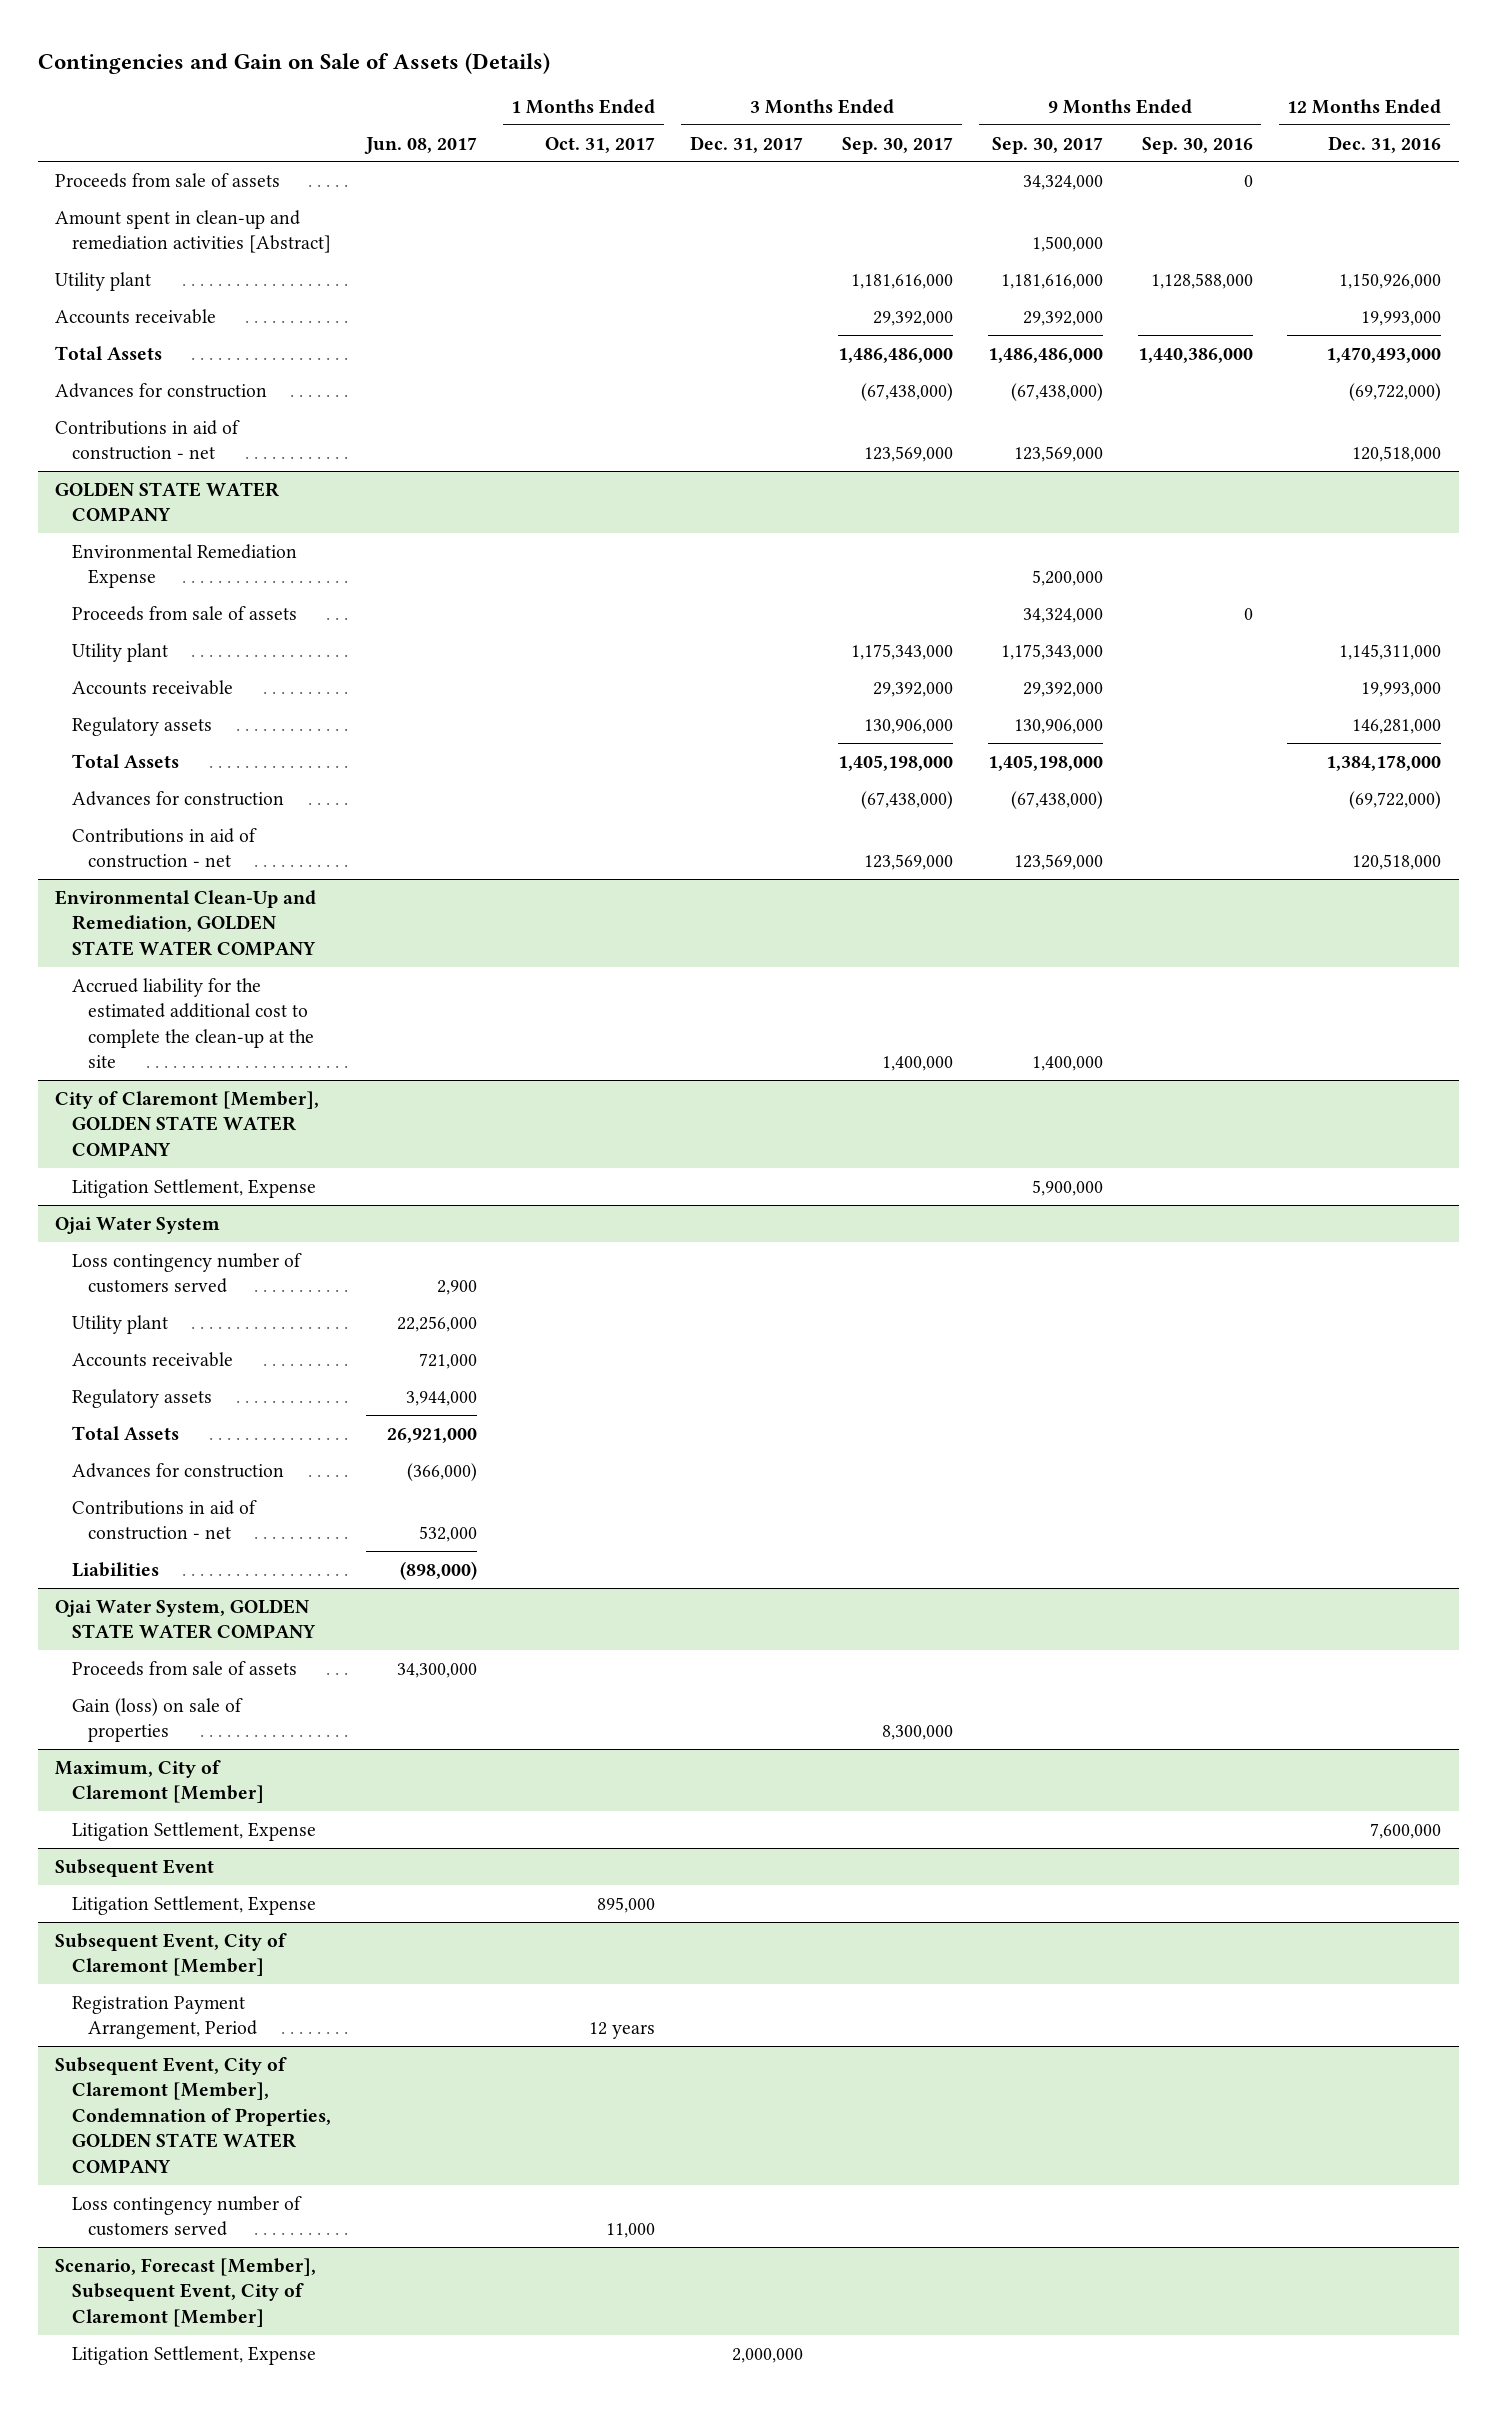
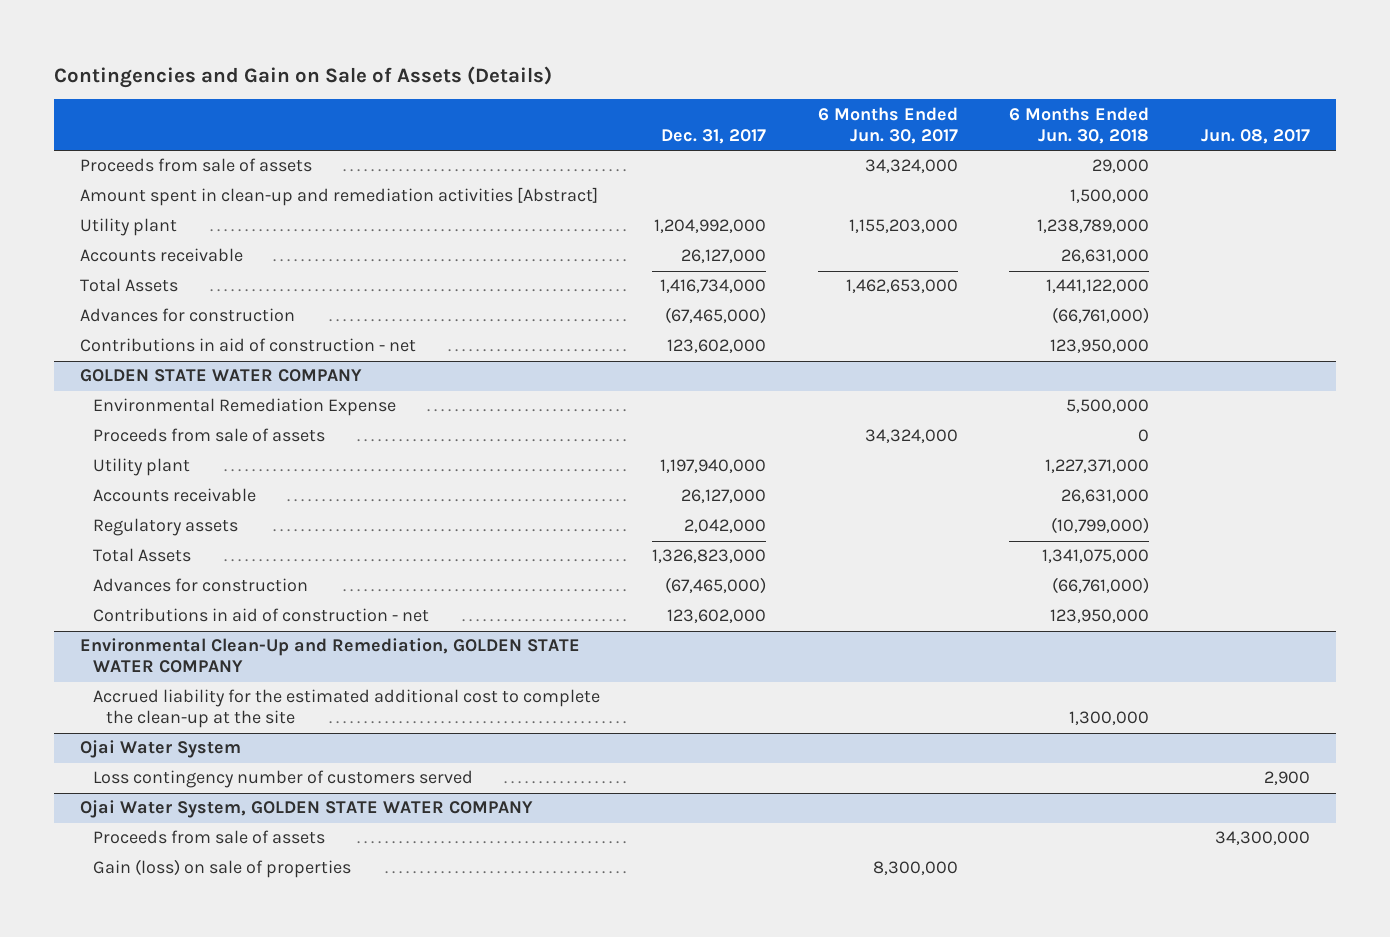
- | Jun. 08, 2017 | 1 Months Ended Oct. 31, 2017 | 3 Months Ended Dec. 31, 2017 | 3 Months Ended Sep. 30, 2017 | 9 Months Ended Sep. 30, 2017 | 9 Months Ended Sep. 30, 2016 | 12 Months Ended Dec. 31, 2016
+ | Dec. 31, 2017 | 6 Months Ended Jun. 30, 2017 | 6 Months Ended Jun. 30, 2018 | Jun. 08, 2017
- City of Claremont [Member], GOLDEN STATE WATER COMPANY
- Litigation Settlement, Expense | | | | | 5,900,000 | |
@ Ojai Water System
- Utility plant | 22,256,000 | | | | | |
- Accounts receivable | 721,000 | | | | | |
- Regulatory assets | 3,944,000 | | | | | |
- Total Assets | 26,921,000 | | | | | |
- Advances for construction | (366,000) | | | | | |
- Contributions in aid of construction - net | 532,000 | | | | | |
- Liabilities | (898,000) | | | | | |
- Maximum, City of Claremont [Member]
- Litigation Settlement, Expense | | | | | | | 7,600,000
- Subsequent Event
- Litigation Settlement, Expense | | 895,000 | | | | |
- Subsequent Event, City of Claremont [Member]
- Registration Payment Arrangement, Period | | 12 years | | | | |
- Subsequent Event, City of Claremont [Member], Condemnation of Properties, GOLDEN STATE WATER COMPANY
- Loss contingency number of customers served | | 11,000 | | | | |
- Scenario, Forecast [Member], Subsequent Event, City of Claremont [Member]
- Litigation Settlement, Expense | | | 2,000,000 | | | |

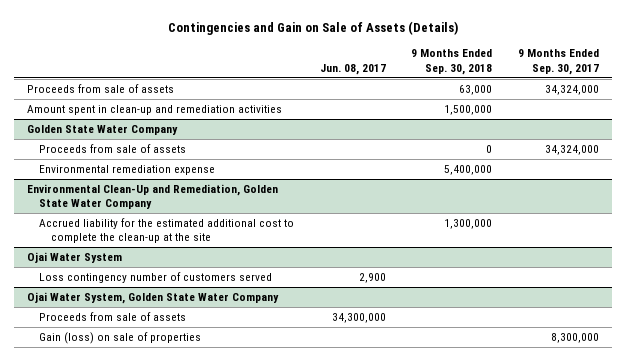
- | Dec. 31, 2017 | 6 Months Ended Jun. 30, 2017 | 6 Months Ended Jun. 30, 2018 | Jun. 08, 2017
+ | Jun. 08, 2017 | 9 Months Ended Sep. 30, 2018 | 9 Months Ended Sep. 30, 2017
- Amount spent in clean-up and remediation activities [Abstract] | | | 1,500,000 |
- Utility plant | 1,204,992,000 | 1,155,203,000 | 1,238,789,000 |
- Accounts receivable | 26,127,000 | | 26,631,000 |
- Total Assets | 1,416,734,000 | 1,462,653,000 | 1,441,122,000 |
- Advances for construction | (67,465,000) | | (66,761,000) |
- Contributions in aid of construction - net | 123,602,000 | | 123,950,000 |
- GOLDEN STATE WATER COMPANY
- Environmental Remediation Expense | | | 5,500,000 |
+ Amount spent in clean-up and remediation activities | | 1,500,000 |
+ Golden State Water Company
- Utility plant | 1,197,940,000 | | 1,227,371,000 |
- Accounts receivable | 26,127,000 | | 26,631,000 |
- Regulatory assets | 2,042,000 | | (10,799,000) |
- Total Assets | 1,326,823,000 | | 1,341,075,000 |
- Advances for construction | (67,465,000) | | (66,761,000) |
- Contributions in aid of construction - net | 123,602,000 | | 123,950,000 |
- Environmental Clean-Up and Remediation, GOLDEN STATE WATER COMPANY
+ Environmental remediation expense | | 5,400,000 |
+ Environmental Clean-Up and Remediation, Golden State Water Company
- Ojai Water System, GOLDEN STATE WATER COMPANY
+ Ojai Water System, Golden State Water Company

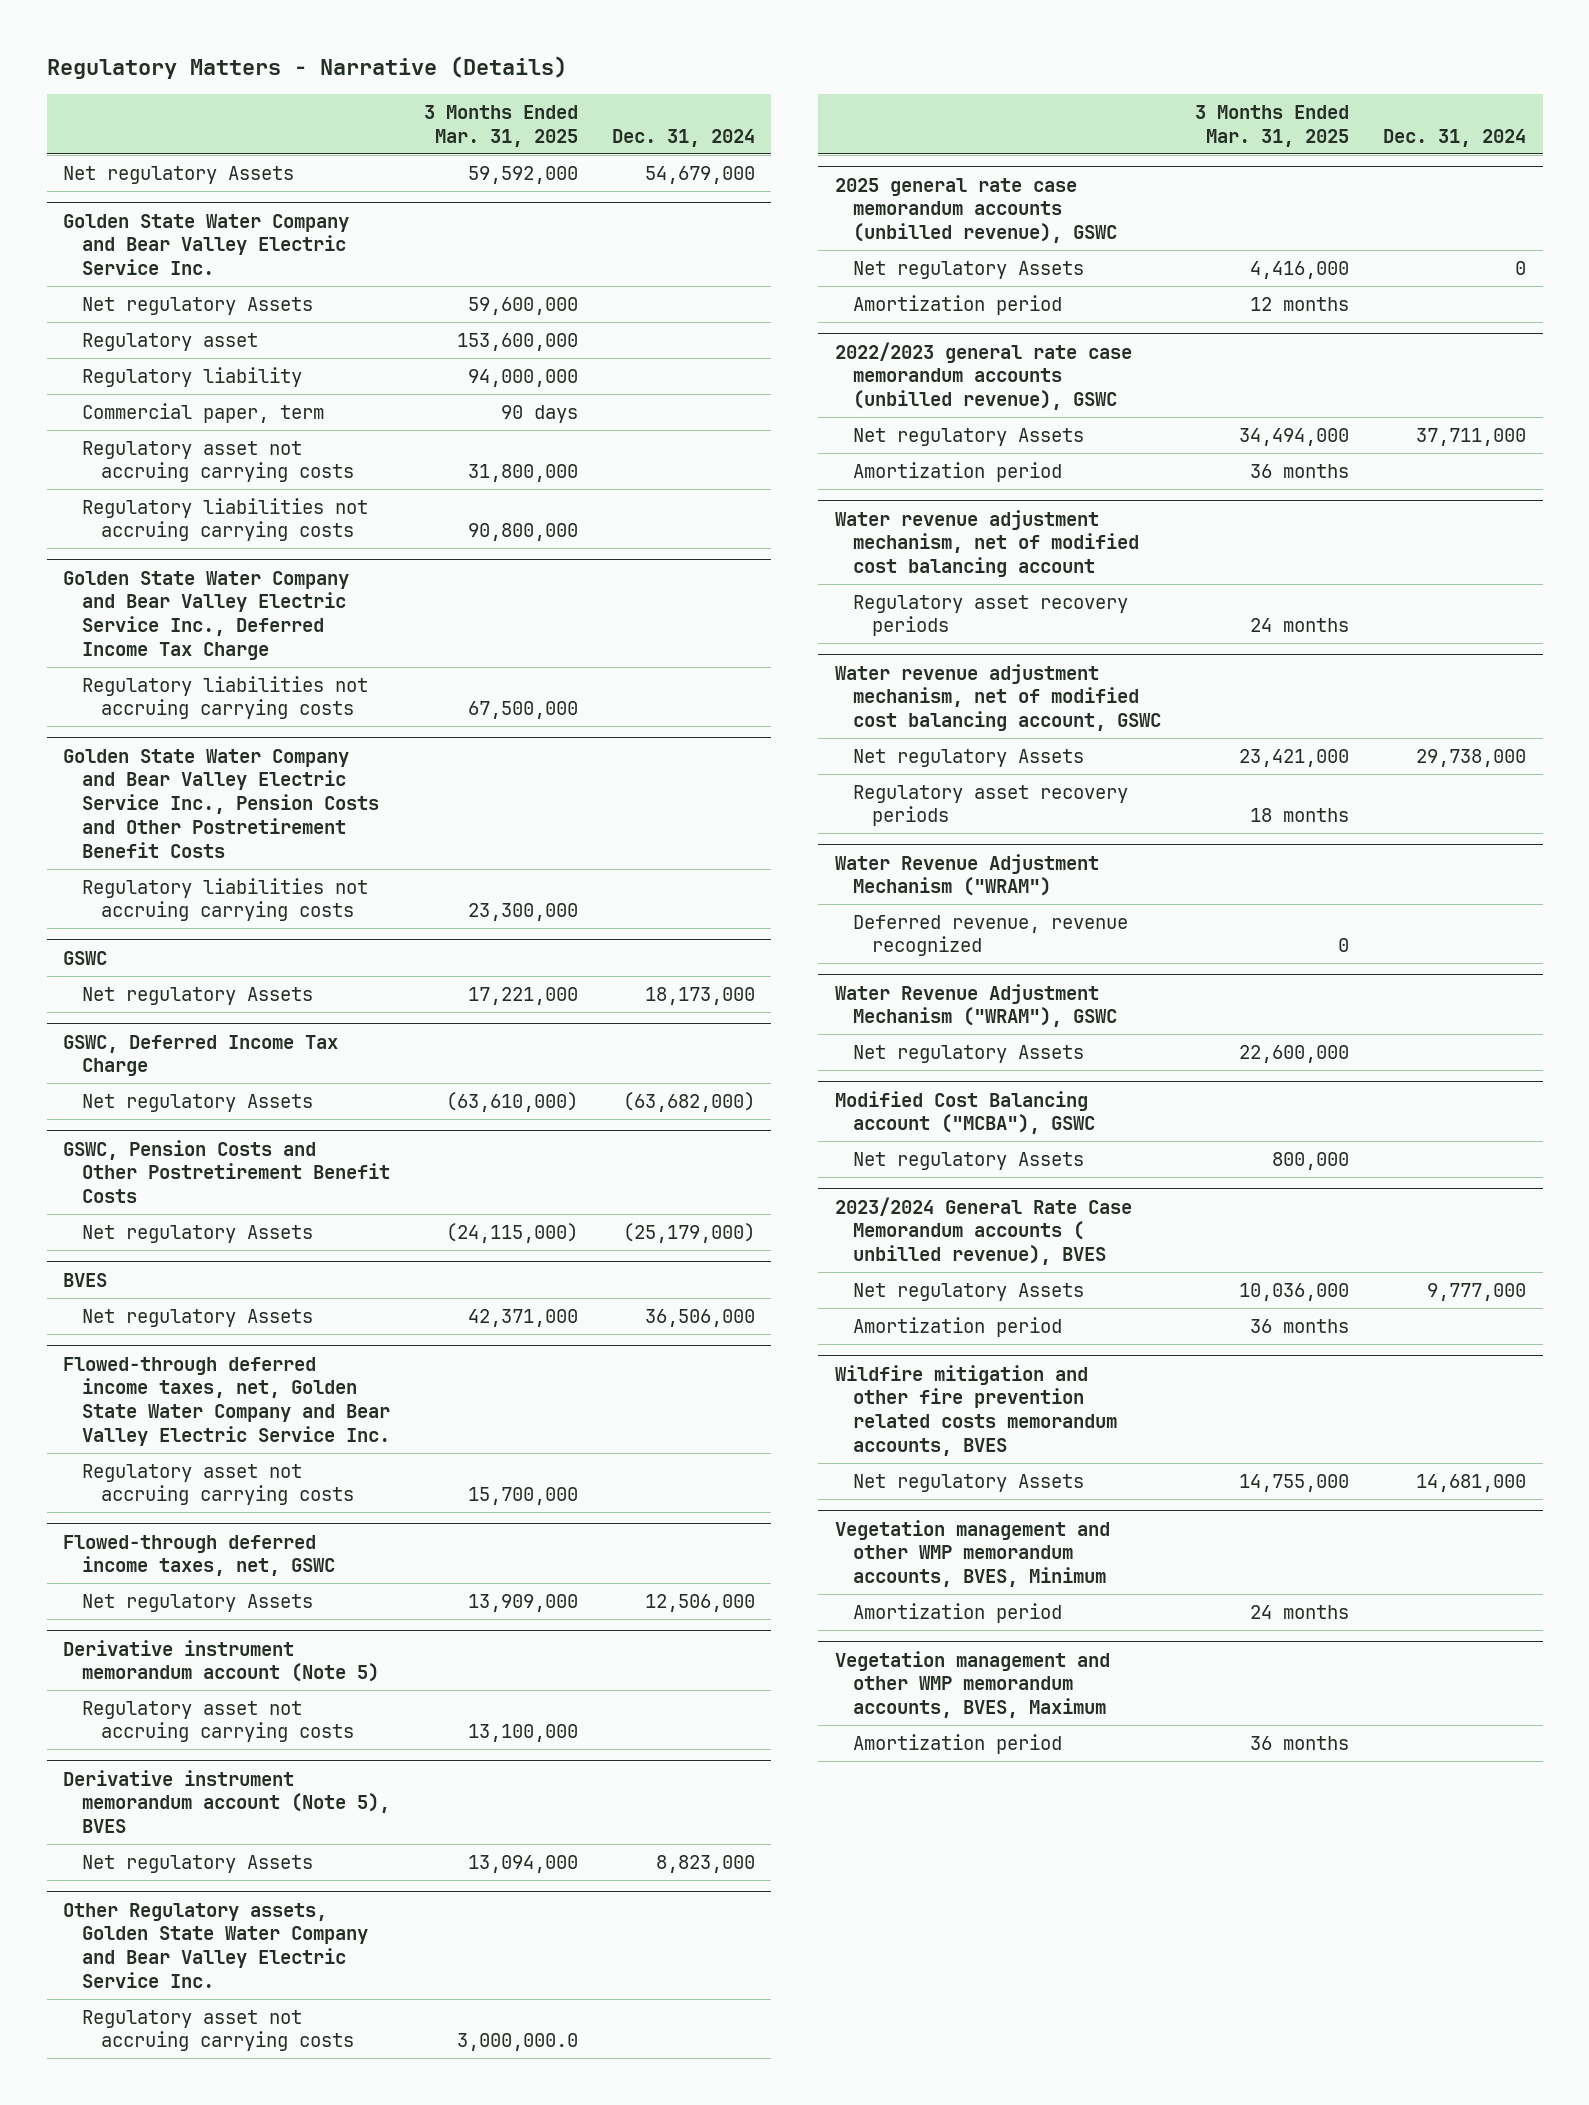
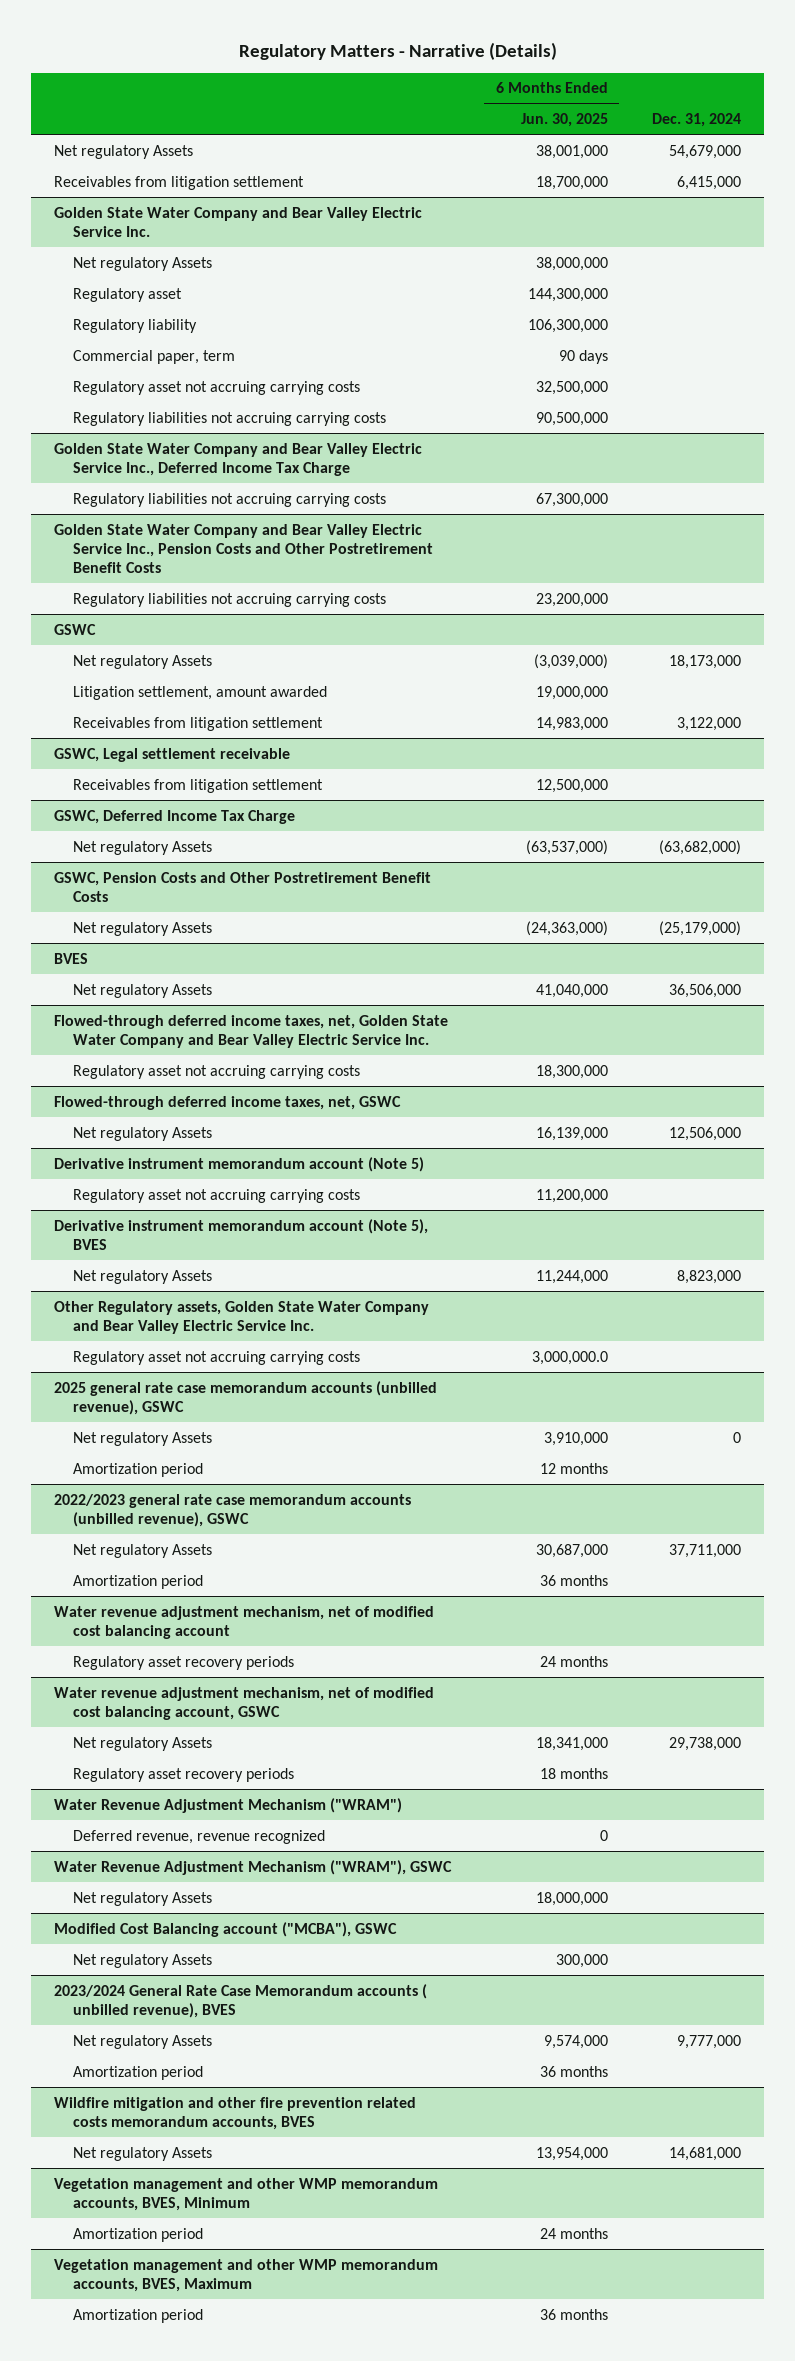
- | 3 Months Ended Mar. 31, 2025 | Dec. 31, 2024
+ | 6 Months Ended Jun. 30, 2025 | Dec. 31, 2024
+ Receivables from litigation settlement | 18,700,000 | 6,415,000
@ GSWC
+ Litigation settlement, amount awarded | 19,000,000 |
+ Receivables from litigation settlement | 14,983,000 | 3,122,000
+ GSWC, Legal settlement receivable
+ Receivables from litigation settlement | 12,500,000 |

